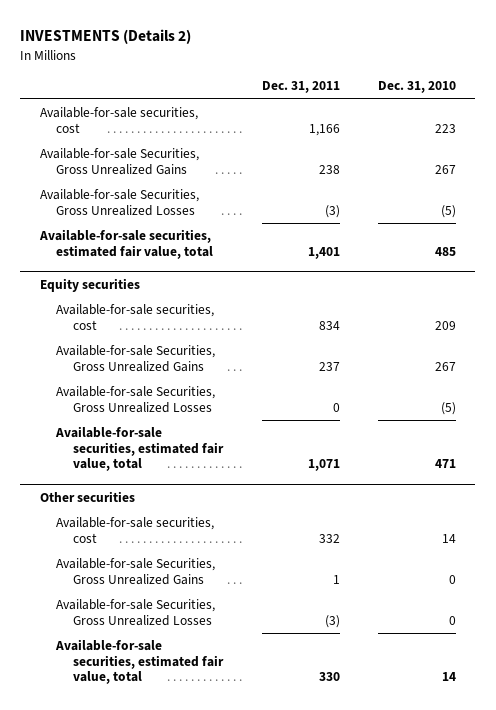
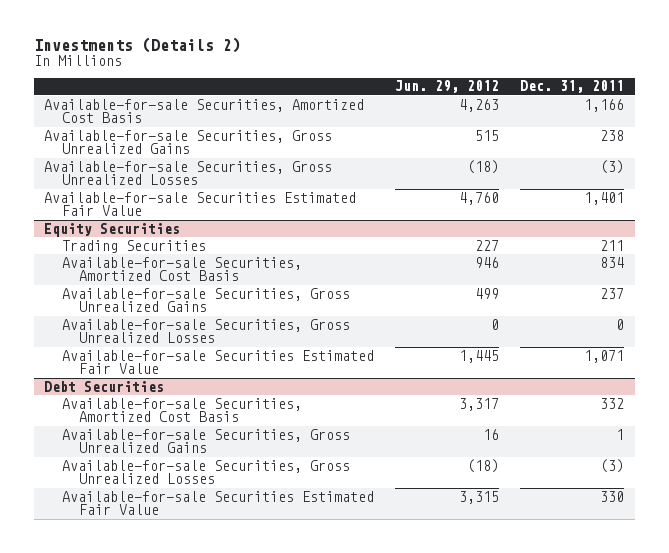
- INVESTMENTS (Details 2)
+ Investments (Details 2)
- | Dec. 31, 2011 | Dec. 31, 2010
+ | Jun. 29, 2012 | Dec. 31, 2011
- Available-for-sale securities, cost | 1,166 | 223
+ Available-for-sale Securities, Amortized Cost Basis | 4,263 | 1,166
- Available-for-sale securities, estimated fair value, total | 1,401 | 485
- Equity securities
- Available-for-sale securities, cost | 834 | 209
+ Available-for-sale Securities Estimated Fair Value | 4,760 | 1,401
+ Equity Securities
+ Trading Securities | 227 | 211
+ Available-for-sale Securities, Amortized Cost Basis | 946 | 834
- Available-for-sale securities, estimated fair value, total | 1,071 | 471
- Other securities
- Available-for-sale securities, cost | 332 | 14
+ Available-for-sale Securities Estimated Fair Value | 1,445 | 1,071
+ Debt Securities
+ Available-for-sale Securities, Amortized Cost Basis | 3,317 | 332
- Available-for-sale securities, estimated fair value, total | 330 | 14
+ Available-for-sale Securities Estimated Fair Value | 3,315 | 330

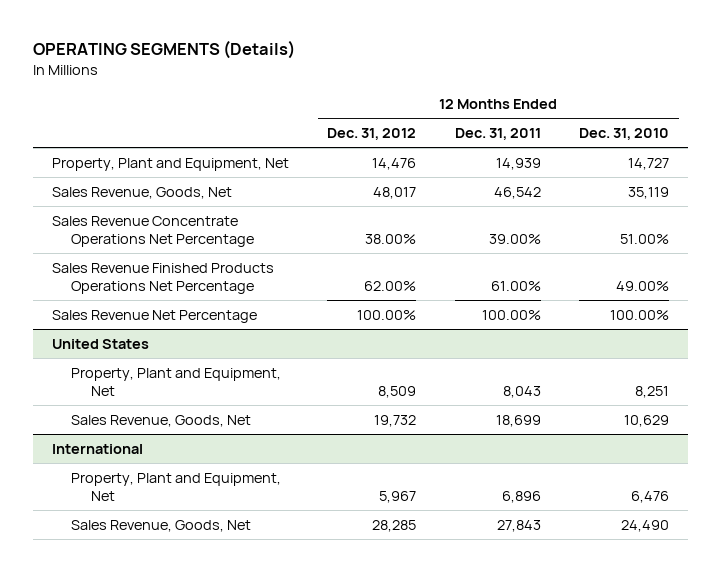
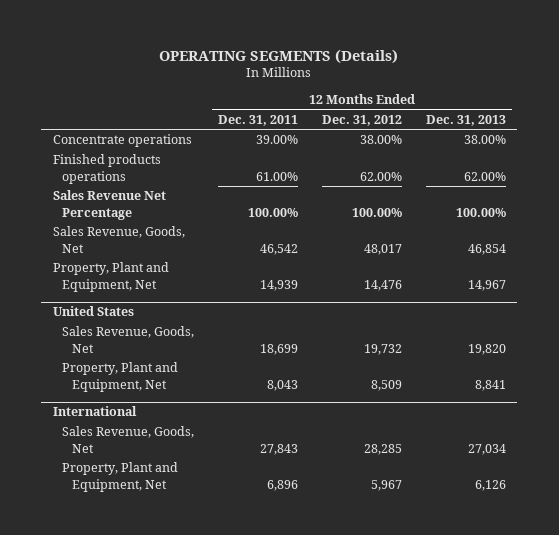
- | 12 Months Ended Dec. 31, 2012 | 12 Months Ended Dec. 31, 2011 | 12 Months Ended Dec. 31, 2010
+ | 12 Months Ended Dec. 31, 2011 | 12 Months Ended Dec. 31, 2012 | 12 Months Ended Dec. 31, 2013
- Sales Revenue Concentrate Operations Net Percentage | 38.00% | 39.00% | 51.00%
- Sales Revenue Finished Products Operations Net Percentage | 62.00% | 61.00% | 49.00%
+ Concentrate operations | 39.00% | 38.00% | 38.00%
+ Finished products operations | 61.00% | 62.00% | 62.00%
moved down: Sales Revenue, Goods, Net | 46,542 | 48,017 | 46,854
moved down: Property, Plant and Equipment, Net | 14,939 | 14,476 | 14,967
@ United States
moved down: Property, Plant and Equipment, Net | 8,043 | 8,509 | 8,841
@ International
moved down: Property, Plant and Equipment, Net | 6,896 | 5,967 | 6,126

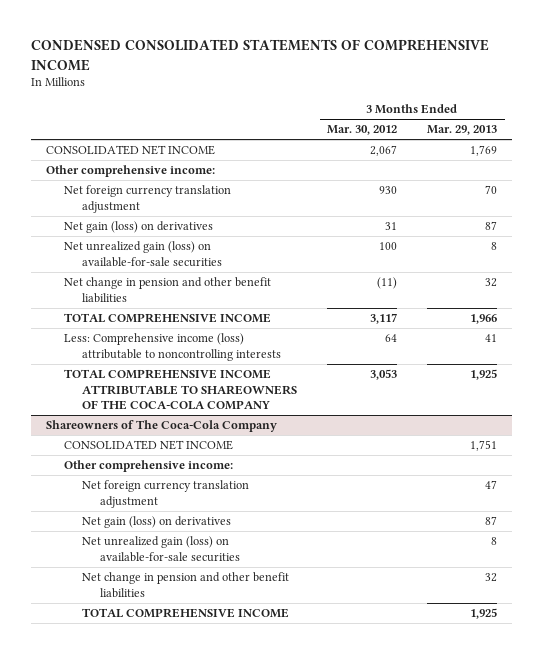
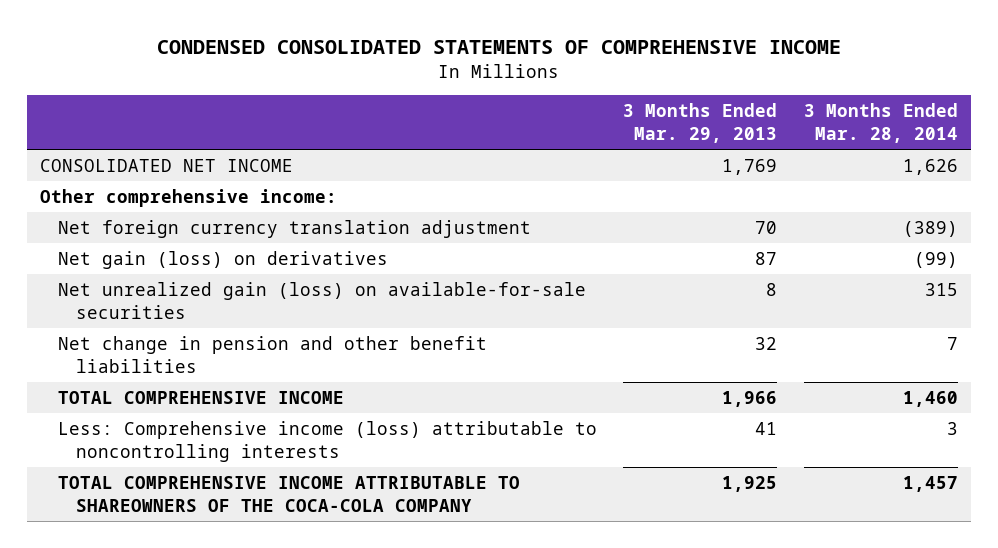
- | 3 Months Ended Mar. 30, 2012 | 3 Months Ended Mar. 29, 2013
+ | 3 Months Ended Mar. 29, 2013 | 3 Months Ended Mar. 28, 2014
- Shareowners of The Coca-Cola Company
- CONSOLIDATED NET INCOME | | 1,751
- Other comprehensive income:
- Net foreign currency translation adjustment | | 47
- Net gain (loss) on derivatives | | 87
- Net unrealized gain (loss) on available-for-sale securities | | 8
- Net change in pension and other benefit liabilities | | 32
- TOTAL COMPREHENSIVE INCOME | | 1,925

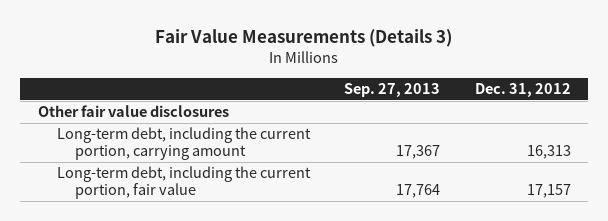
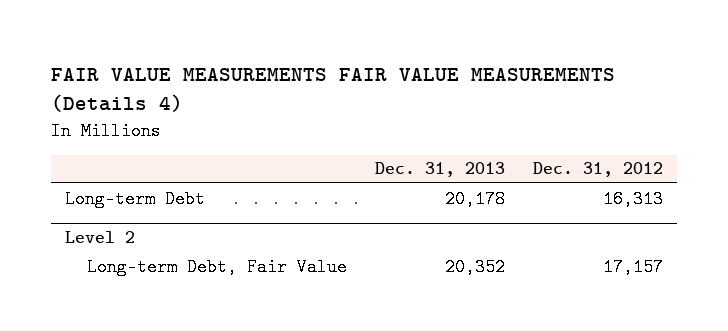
- Fair Value Measurements (Details 3)
+ FAIR VALUE MEASUREMENTS FAIR VALUE MEASUREMENTS (Details 4)
- | Sep. 27, 2013 | Dec. 31, 2012
+ | Dec. 31, 2013 | Dec. 31, 2012
- Other fair value disclosures
- Long-term debt, including the current portion, carrying amount | 17,367 | 16,313
- Long-term debt, including the current portion, fair value | 17,764 | 17,157
+ Long-term Debt | 20,178 | 16,313
+ Level 2
+ Long-term Debt, Fair Value | 20,352 | 17,157

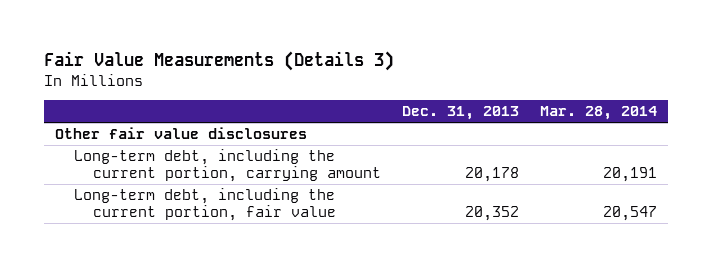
- FAIR VALUE MEASUREMENTS FAIR VALUE MEASUREMENTS (Details 4)
+ Fair Value Measurements (Details 3)
- | Dec. 31, 2013 | Dec. 31, 2012
+ | Dec. 31, 2013 | Mar. 28, 2014
- Long-term Debt | 20,178 | 16,313
- Level 2
- Long-term Debt, Fair Value | 20,352 | 17,157
+ Other fair value disclosures
+ Long-term debt, including the current portion, carrying amount | 20,178 | 20,191
+ Long-term debt, including the current portion, fair value | 20,352 | 20,547

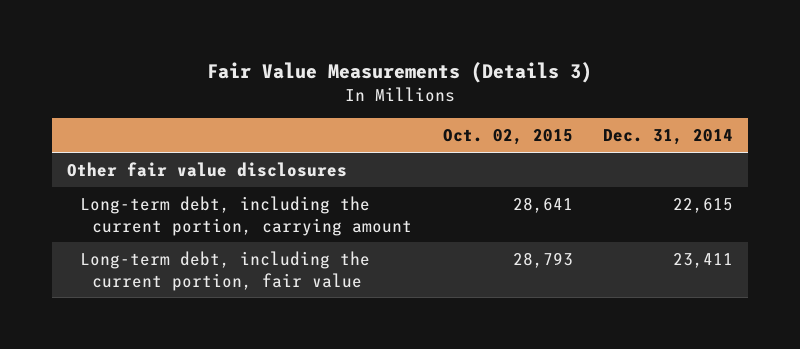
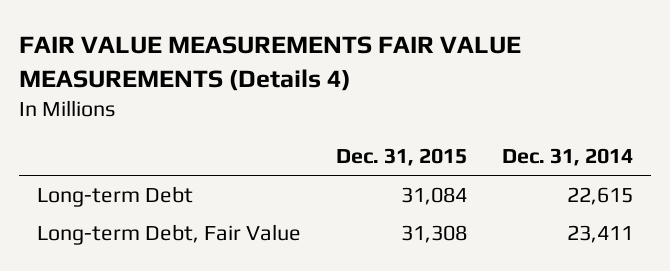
- Fair Value Measurements (Details 3)
+ FAIR VALUE MEASUREMENTS FAIR VALUE MEASUREMENTS (Details 4)
- | Oct. 02, 2015 | Dec. 31, 2014
+ | Dec. 31, 2015 | Dec. 31, 2014
- Other fair value disclosures
- Long-term debt, including the current portion, carrying amount | 28,641 | 22,615
- Long-term debt, including the current portion, fair value | 28,793 | 23,411
+ Long-term Debt | 31,084 | 22,615
+ Long-term Debt, Fair Value | 31,308 | 23,411

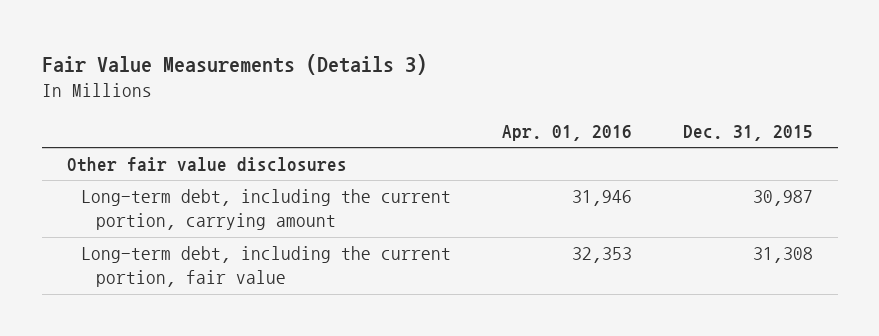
- FAIR VALUE MEASUREMENTS FAIR VALUE MEASUREMENTS (Details 4)
+ Fair Value Measurements (Details 3)
- | Dec. 31, 2015 | Dec. 31, 2014
+ | Apr. 01, 2016 | Dec. 31, 2015
- Long-term Debt | 31,084 | 22,615
- Long-term Debt, Fair Value | 31,308 | 23,411
+ Other fair value disclosures
+ Long-term debt, including the current portion, carrying amount | 31,946 | 30,987
+ Long-term debt, including the current portion, fair value | 32,353 | 31,308

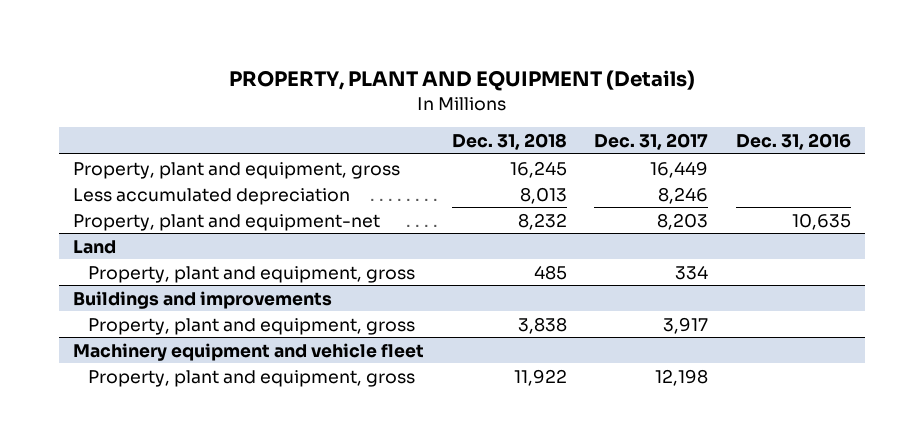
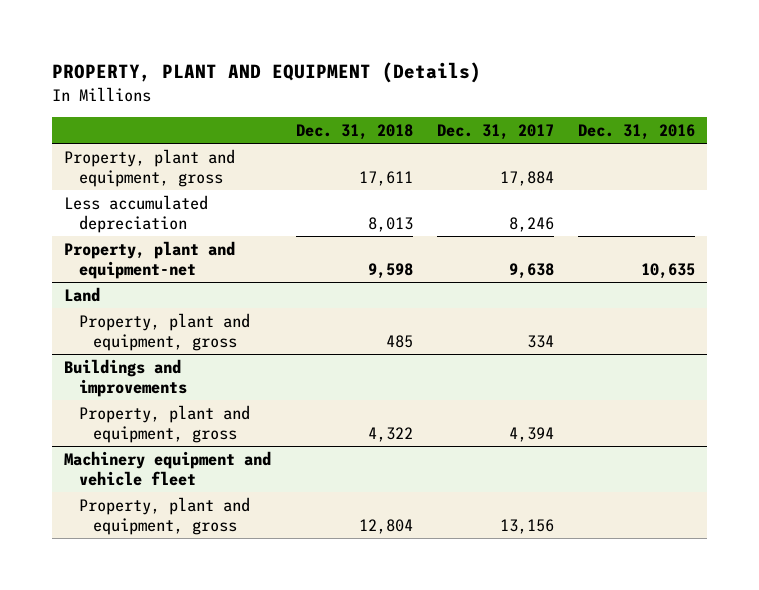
- Property, plant and equipment, gross | 16,245 | 16,449 |
+ Property, plant and equipment, gross | 17,611 | 17,884 |
- Property, plant and equipment-net | 8,232 | 8,203 | 10,635
+ Property, plant and equipment-net | 9,598 | 9,638 | 10,635
@ Buildings and improvements
- Property, plant and equipment, gross | 3,838 | 3,917 |
+ Property, plant and equipment, gross | 4,322 | 4,394 |
@ Machinery equipment and vehicle fleet
- Property, plant and equipment, gross | 11,922 | 12,198 |
+ Property, plant and equipment, gross | 12,804 | 13,156 |

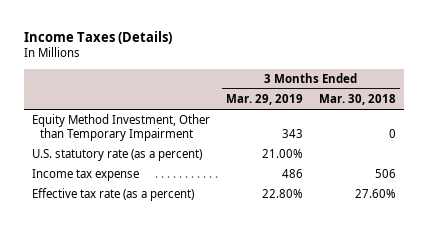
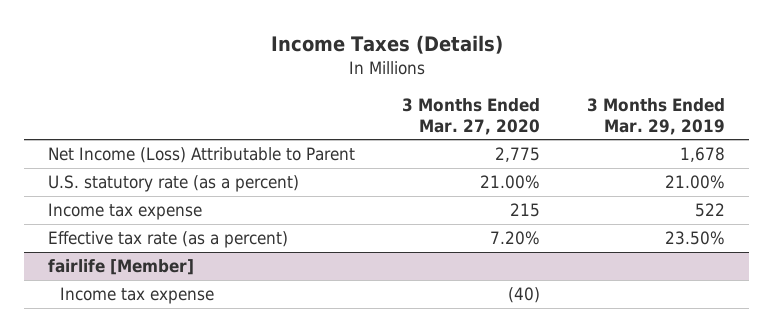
- | 3 Months Ended Mar. 29, 2019 | 3 Months Ended Mar. 30, 2018
+ | 3 Months Ended Mar. 27, 2020 | 3 Months Ended Mar. 29, 2019
- Equity Method Investment, Other than Temporary Impairment | 343 | 0
+ Net Income (Loss) Attributable to Parent | 2,775 | 1,678
- Income tax expense | 486 | 506
- Effective tax rate (as a percent) | 22.80% | 27.60%
+ Income tax expense | 215 | 522
+ Effective tax rate (as a percent) | 7.20% | 23.50%
+ fairlife [Member]
+ Income tax expense | (40) |

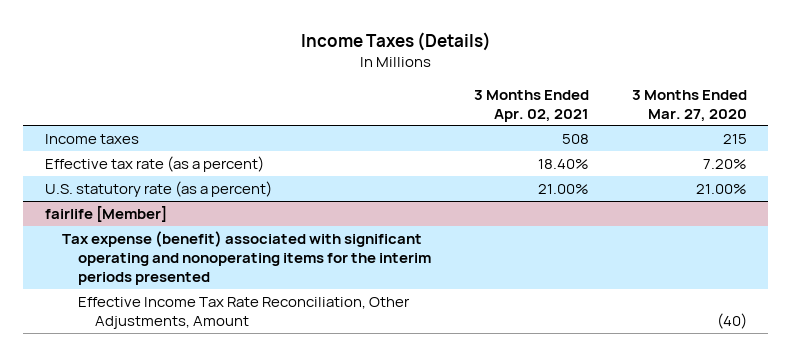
- | 3 Months Ended Mar. 27, 2020 | 3 Months Ended Mar. 29, 2019
+ | 3 Months Ended Apr. 02, 2021 | 3 Months Ended Mar. 27, 2020
- Net Income (Loss) Attributable to Parent | 2,775 | 1,678
- Income tax expense | 215 | 522
+ Income taxes | 508 | 215
moved down: U.S. statutory rate (as a percent) | 21.00% | 21.00%
@ fairlife [Member]
- Income tax expense | (40) |
+ Tax expense (benefit) associated with significant operating and nonoperating items for the interim periods presented
+ Effective Income Tax Rate Reconciliation, Other Adjustments, Amount | | (40)

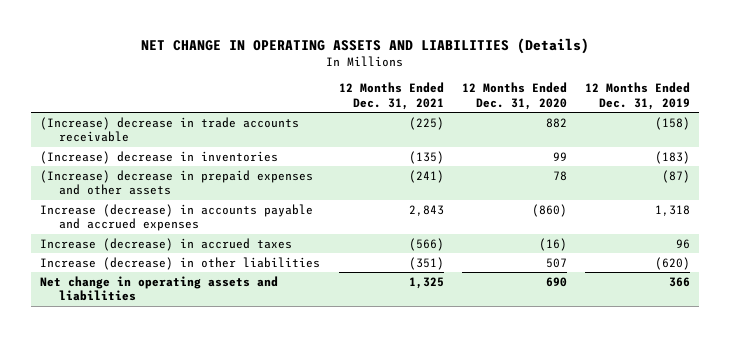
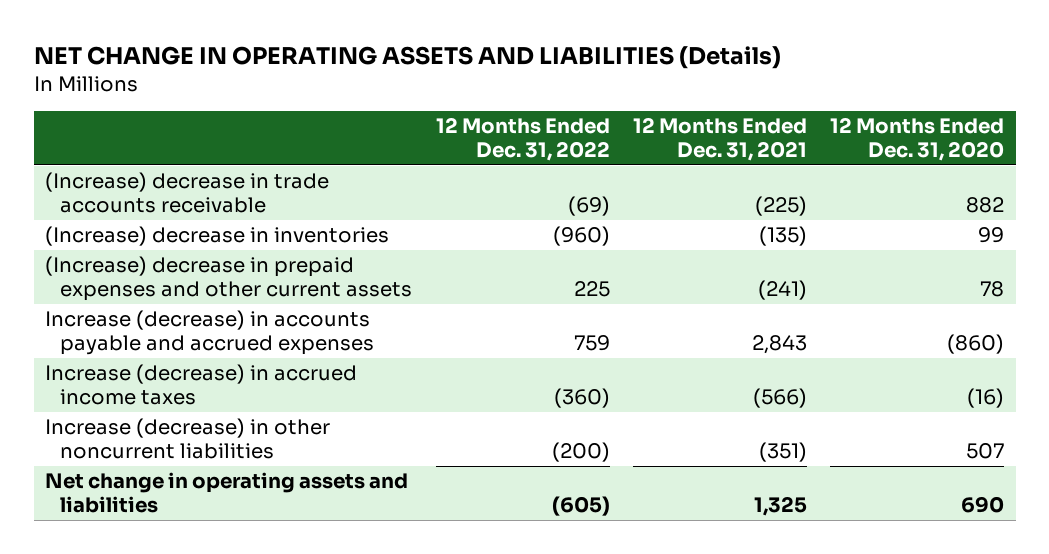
- | 12 Months Ended Dec. 31, 2021 | 12 Months Ended Dec. 31, 2020 | 12 Months Ended Dec. 31, 2019
+ | 12 Months Ended Dec. 31, 2022 | 12 Months Ended Dec. 31, 2021 | 12 Months Ended Dec. 31, 2020
- (Increase) decrease in prepaid expenses and other assets | (241) | 78 | (87)
+ (Increase) decrease in prepaid expenses and other current assets | 225 | (241) | 78
- Increase (decrease) in accrued taxes | (566) | (16) | 96
- Increase (decrease) in other liabilities | (351) | 507 | (620)
+ Increase (decrease) in accrued income taxes | (360) | (566) | (16)
+ Increase (decrease) in other noncurrent liabilities | (200) | (351) | 507

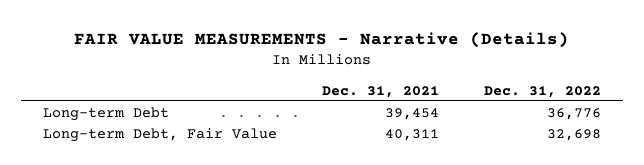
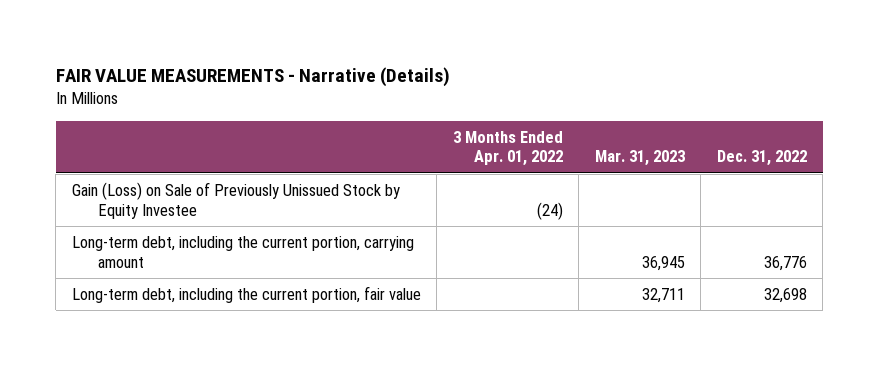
- | Dec. 31, 2021 | Dec. 31, 2022
+ | 3 Months Ended Apr. 01, 2022 | Mar. 31, 2023 | Dec. 31, 2022
- Long-term Debt | 39,454 | 36,776
- Long-term Debt, Fair Value | 40,311 | 32,698
+ Gain (Loss) on Sale of Previously Unissued Stock by Equity Investee | (24) | |
+ Long-term debt, including the current portion, carrying amount | | 36,945 | 36,776
+ Long-term debt, including the current portion, fair value | | 32,711 | 32,698

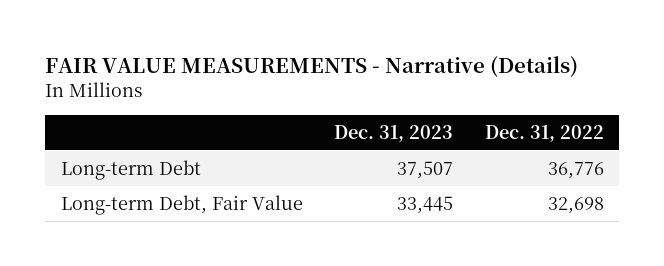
- | 3 Months Ended Apr. 01, 2022 | Mar. 31, 2023 | Dec. 31, 2022
+ | Dec. 31, 2023 | Dec. 31, 2022
- Gain (Loss) on Sale of Previously Unissued Stock by Equity Investee | (24) | |
- Long-term debt, including the current portion, carrying amount | | 36,945 | 36,776
- Long-term debt, including the current portion, fair value | | 32,711 | 32,698
+ Long-term Debt | 37,507 | 36,776
+ Long-term Debt, Fair Value | 33,445 | 32,698

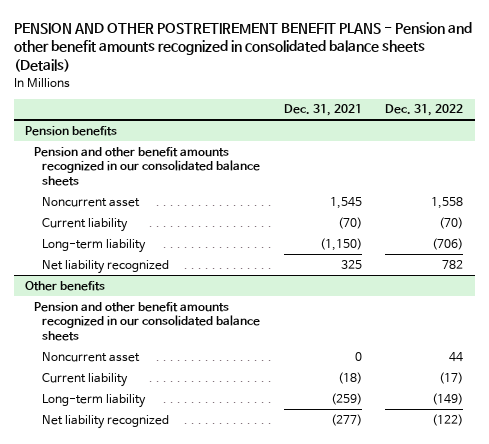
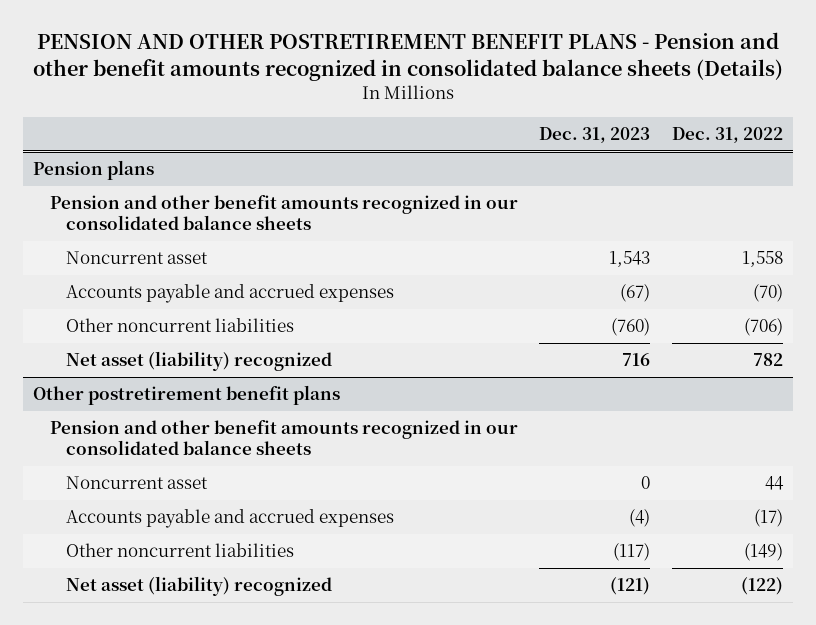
- | Dec. 31, 2021 | Dec. 31, 2022
+ | Dec. 31, 2023 | Dec. 31, 2022
- Pension benefits
+ Pension plans
- Current liability | (70) | (70)
- Long-term liability | (1,150) | (706)
- Net liability recognized | 325 | 782
- Other benefits
+ Accounts payable and accrued expenses | (67) | (70)
+ Other noncurrent liabilities | (760) | (706)
+ Net asset (liability) recognized | 716 | 782
+ Other postretirement benefit plans
- Current liability | (18) | (17)
- Long-term liability | (259) | (149)
- Net liability recognized | (277) | (122)
+ Accounts payable and accrued expenses | (4) | (17)
+ Other noncurrent liabilities | (117) | (149)
+ Net asset (liability) recognized | (121) | (122)

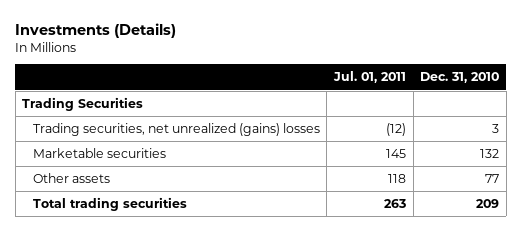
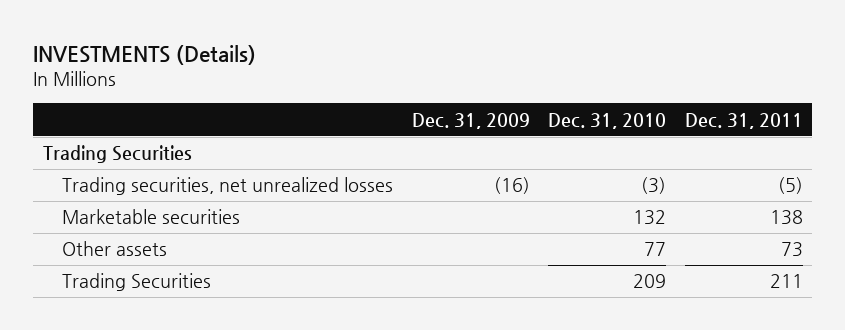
- Investments (Details)
+ INVESTMENTS (Details)
- | Jul. 01, 2011 | Dec. 31, 2010
+ | Dec. 31, 2009 | Dec. 31, 2010 | Dec. 31, 2011
- Trading securities, net unrealized (gains) losses | (12) | 3
+ Trading securities, net unrealized losses | (16) | (3) | (5)
- Total trading securities | 263 | 209
+ Trading Securities | | 209 | 211

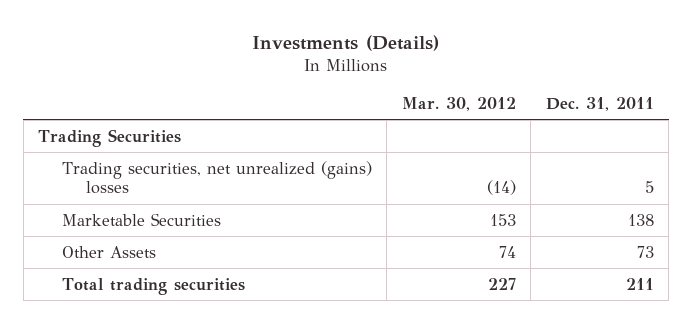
- INVESTMENTS (Details)
+ Investments (Details)
- | Dec. 31, 2009 | Dec. 31, 2010 | Dec. 31, 2011
+ | Mar. 30, 2012 | Dec. 31, 2011
- Trading securities, net unrealized losses | (16) | (3) | (5)
- Marketable securities | | 132 | 138
- Other assets | | 77 | 73
- Trading Securities | | 209 | 211
+ Trading securities, net unrealized (gains) losses | (14) | 5
+ Marketable Securities | 153 | 138
+ Other Assets | 74 | 73
+ Total trading securities | 227 | 211

